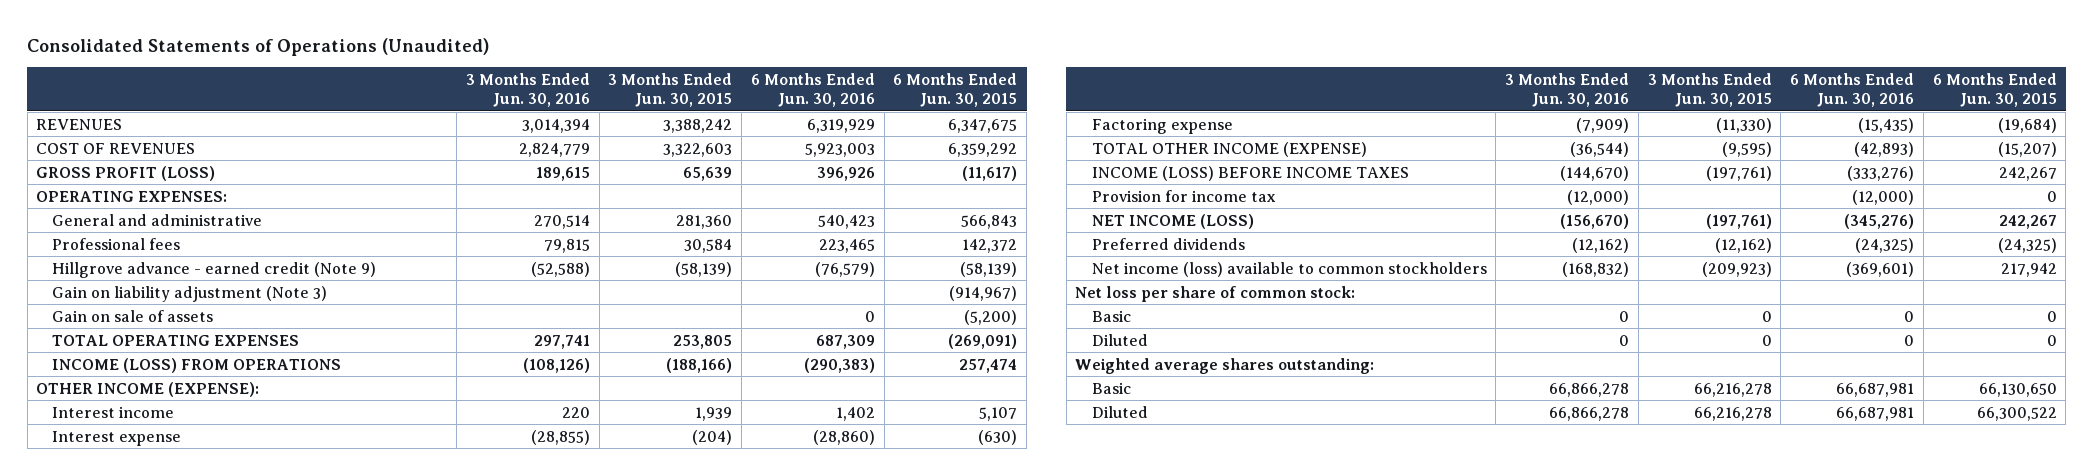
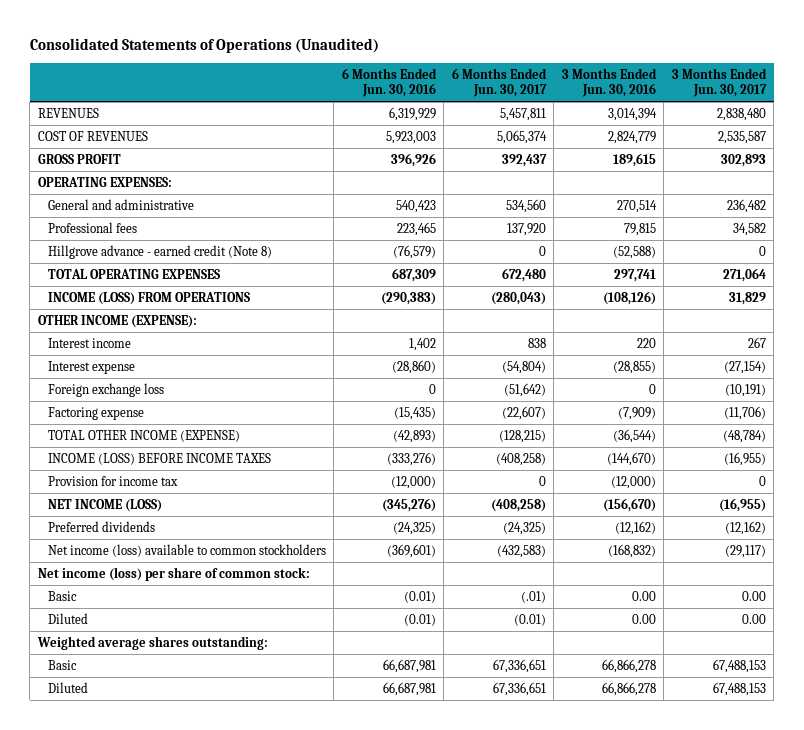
- | 3 Months Ended Jun. 30, 2016 | 3 Months Ended Jun. 30, 2015 | 6 Months Ended Jun. 30, 2016 | 6 Months Ended Jun. 30, 2015
+ | 6 Months Ended Jun. 30, 2016 | 6 Months Ended Jun. 30, 2017 | 3 Months Ended Jun. 30, 2016 | 3 Months Ended Jun. 30, 2017
- GROSS PROFIT (LOSS) | 189,615 | 65,639 | 396,926 | (11,617)
+ GROSS PROFIT | 396,926 | 392,437 | 189,615 | 302,893
- Hillgrove advance - earned credit (Note 9) | (52,588) | (58,139) | (76,579) | (58,139)
- Gain on liability adjustment (Note 3) | | | | (914,967)
- Gain on sale of assets | | | 0 | (5,200)
+ Hillgrove advance - earned credit (Note 8) | (76,579) | 0 | (52,588) | 0
+ Foreign exchange loss | 0 | (51,642) | 0 | (10,191)
- Net loss per share of common stock:
- Basic | 0 | 0 | 0 | 0
- Diluted | 0 | 0 | 0 | 0
+ Net income (loss) per share of common stock:
+ Basic | (0.01) | (.01) | 0.00 | 0.00
+ Diluted | (0.01) | (0.01) | 0.00 | 0.00

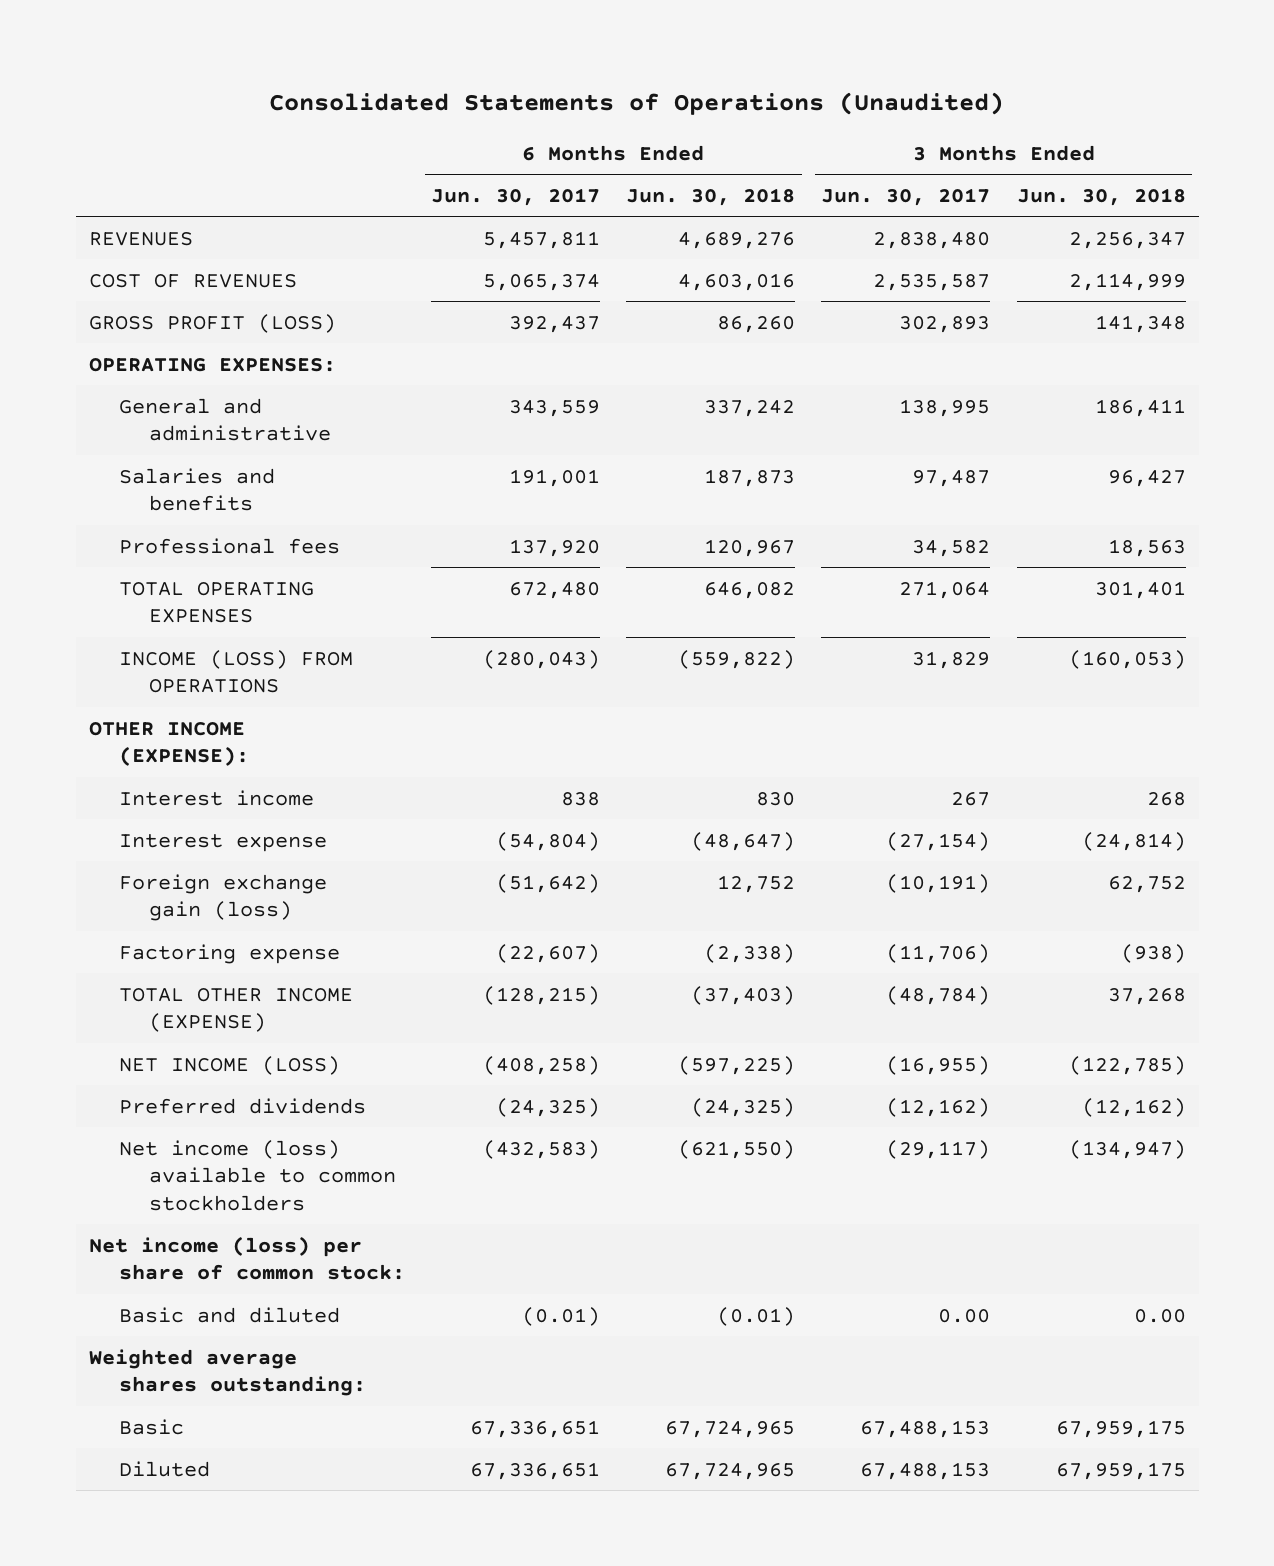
- | 6 Months Ended Jun. 30, 2016 | 6 Months Ended Jun. 30, 2017 | 3 Months Ended Jun. 30, 2016 | 3 Months Ended Jun. 30, 2017
+ | 6 Months Ended Jun. 30, 2017 | 6 Months Ended Jun. 30, 2018 | 3 Months Ended Jun. 30, 2017 | 3 Months Ended Jun. 30, 2018
- GROSS PROFIT | 396,926 | 392,437 | 189,615 | 302,893
+ GROSS PROFIT (LOSS) | 392,437 | 86,260 | 302,893 | 141,348
- General and administrative | 540,423 | 534,560 | 270,514 | 236,482
+ General and administrative | 343,559 | 337,242 | 138,995 | 186,411
+ Salaries and benefits | 191,001 | 187,873 | 97,487 | 96,427
- Hillgrove advance - earned credit (Note 8) | (76,579) | 0 | (52,588) | 0
- Foreign exchange loss | 0 | (51,642) | 0 | (10,191)
+ Foreign exchange gain (loss) | (51,642) | 12,752 | (10,191) | 62,752
- INCOME (LOSS) BEFORE INCOME TAXES | (333,276) | (408,258) | (144,670) | (16,955)
- Provision for income tax | (12,000) | 0 | (12,000) | 0
- Basic | (0.01) | (.01) | 0.00 | 0.00
- Diluted | (0.01) | (0.01) | 0.00 | 0.00
+ Basic and diluted | (0.01) | (0.01) | 0.00 | 0.00

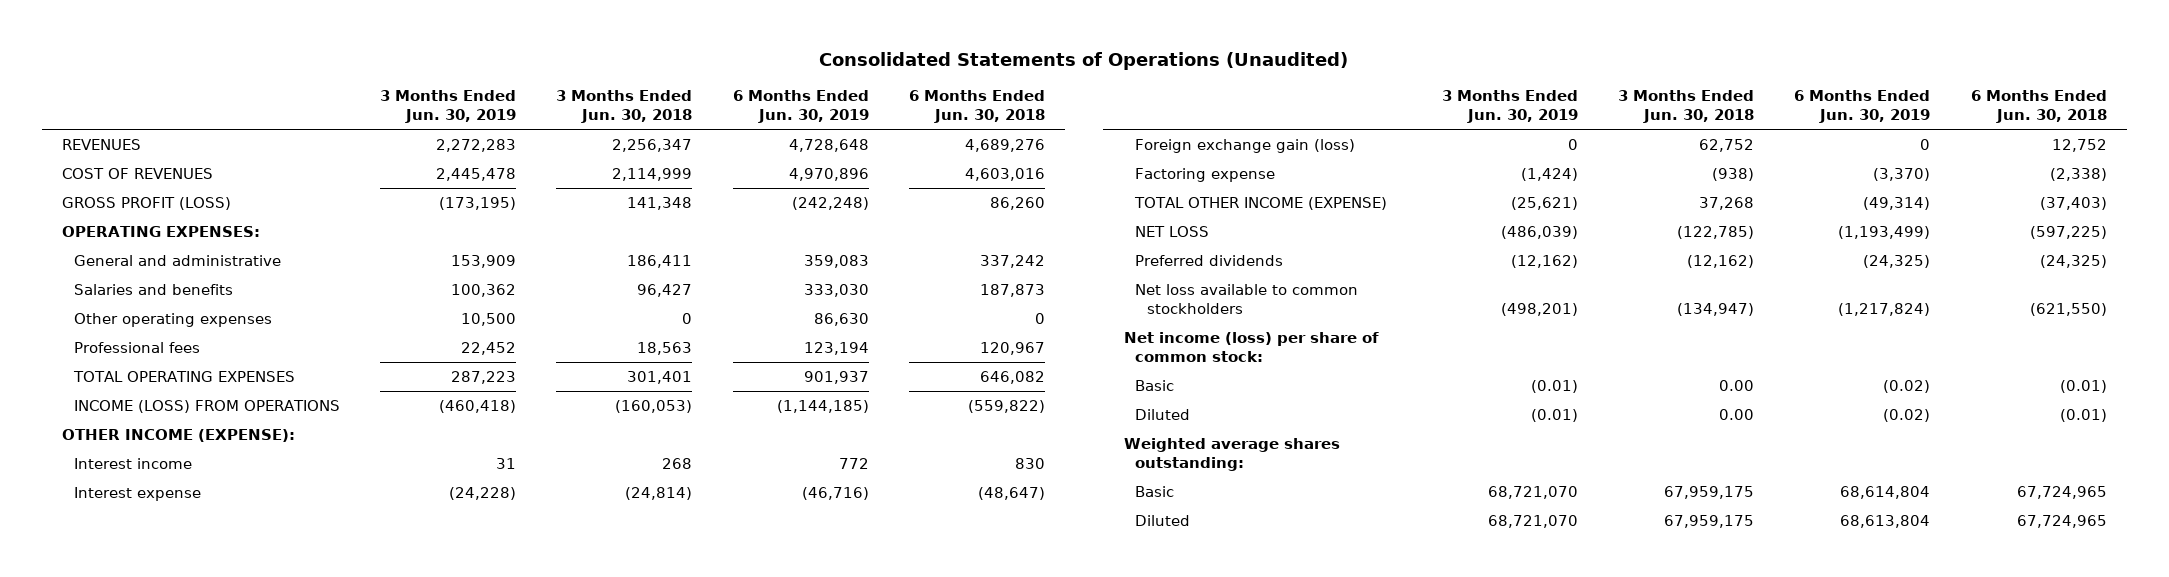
- | 6 Months Ended Jun. 30, 2017 | 6 Months Ended Jun. 30, 2018 | 3 Months Ended Jun. 30, 2017 | 3 Months Ended Jun. 30, 2018
+ | 3 Months Ended Jun. 30, 2019 | 3 Months Ended Jun. 30, 2018 | 6 Months Ended Jun. 30, 2019 | 6 Months Ended Jun. 30, 2018
+ Other operating expenses | 10,500 | 0 | 86,630 | 0
- NET INCOME (LOSS) | (408,258) | (597,225) | (16,955) | (122,785)
+ NET LOSS | (486,039) | (122,785) | (1,193,499) | (597,225)
- Net income (loss) available to common stockholders | (432,583) | (621,550) | (29,117) | (134,947)
+ Net loss available to common stockholders | (498,201) | (134,947) | (1,217,824) | (621,550)
- Basic and diluted | (0.01) | (0.01) | 0.00 | 0.00
+ Basic | (0.01) | 0.00 | (0.02) | (0.01)
+ Diluted | (0.01) | 0.00 | (0.02) | (0.01)

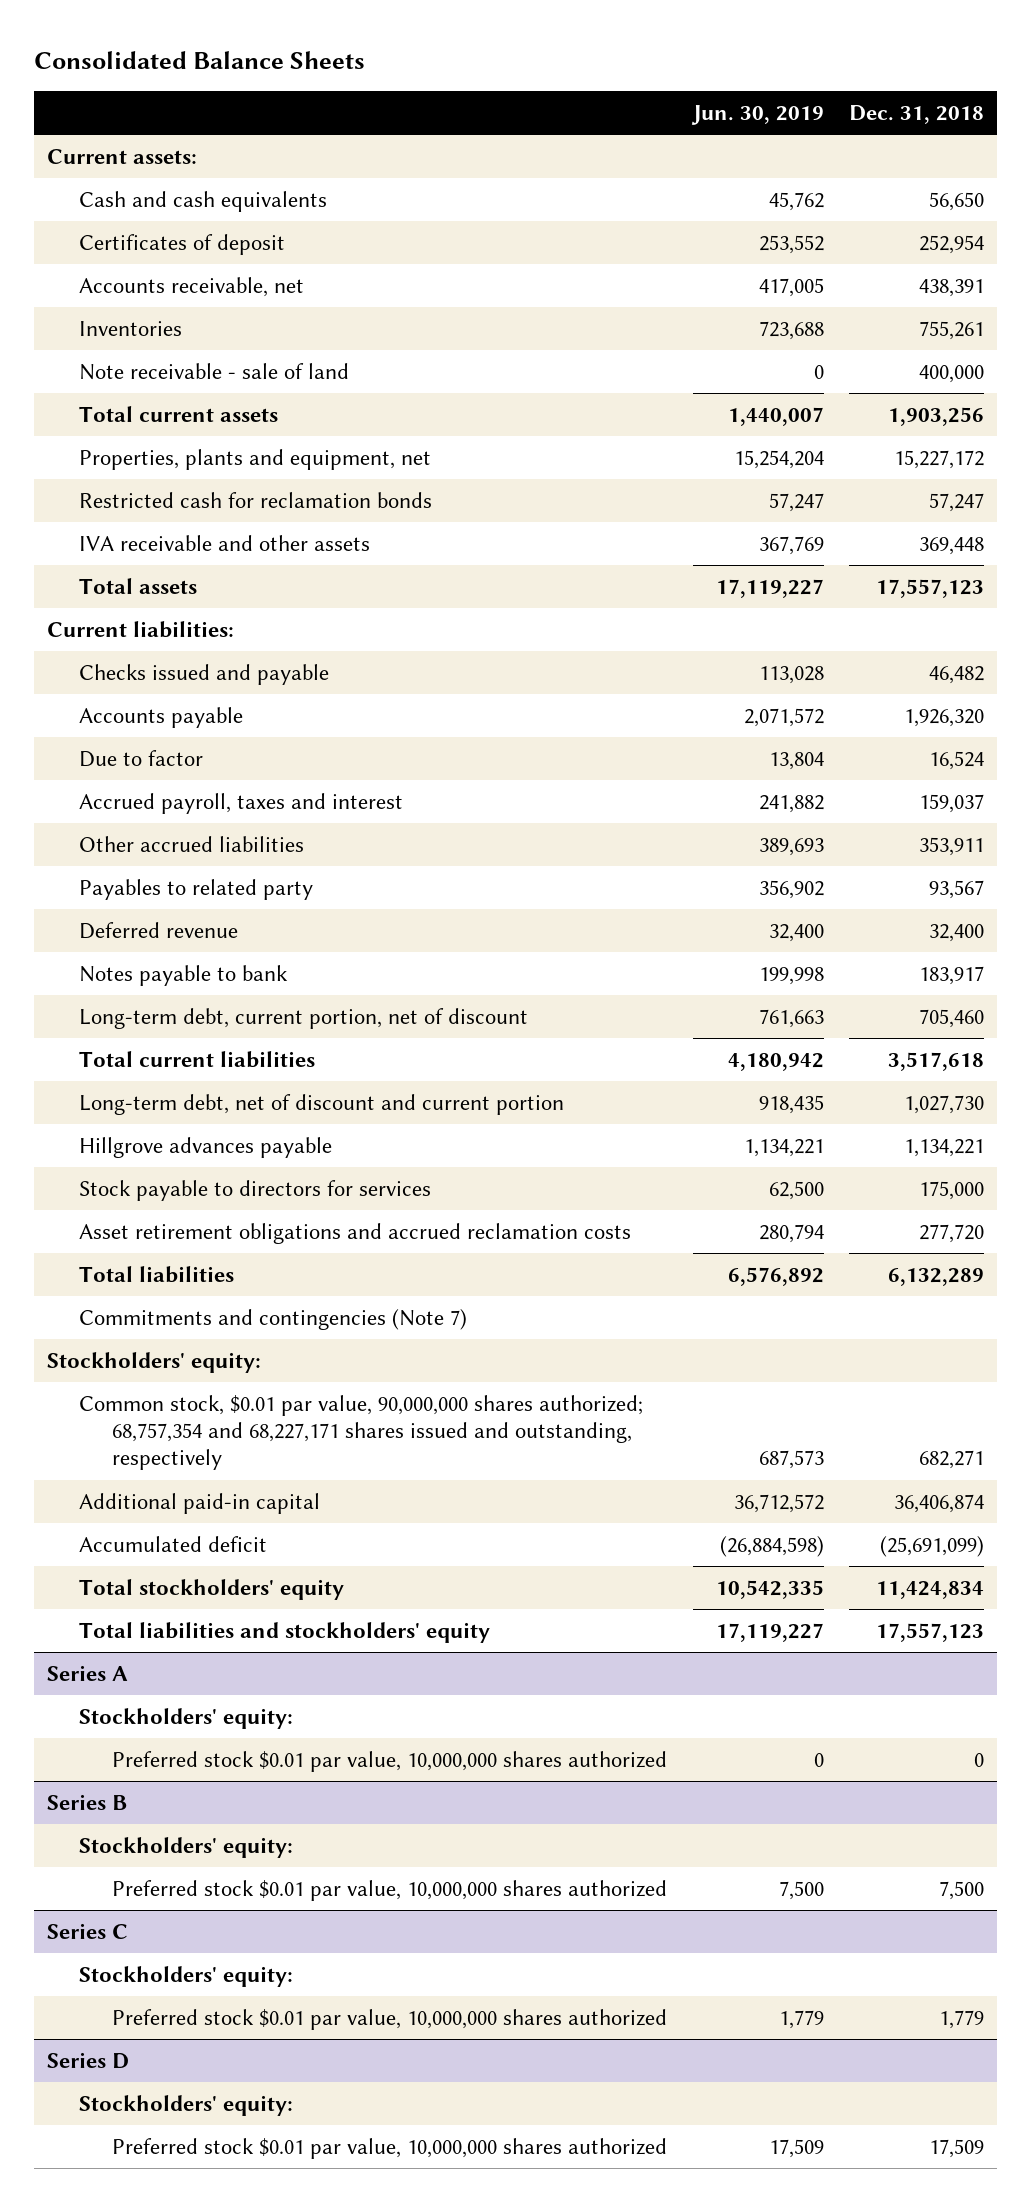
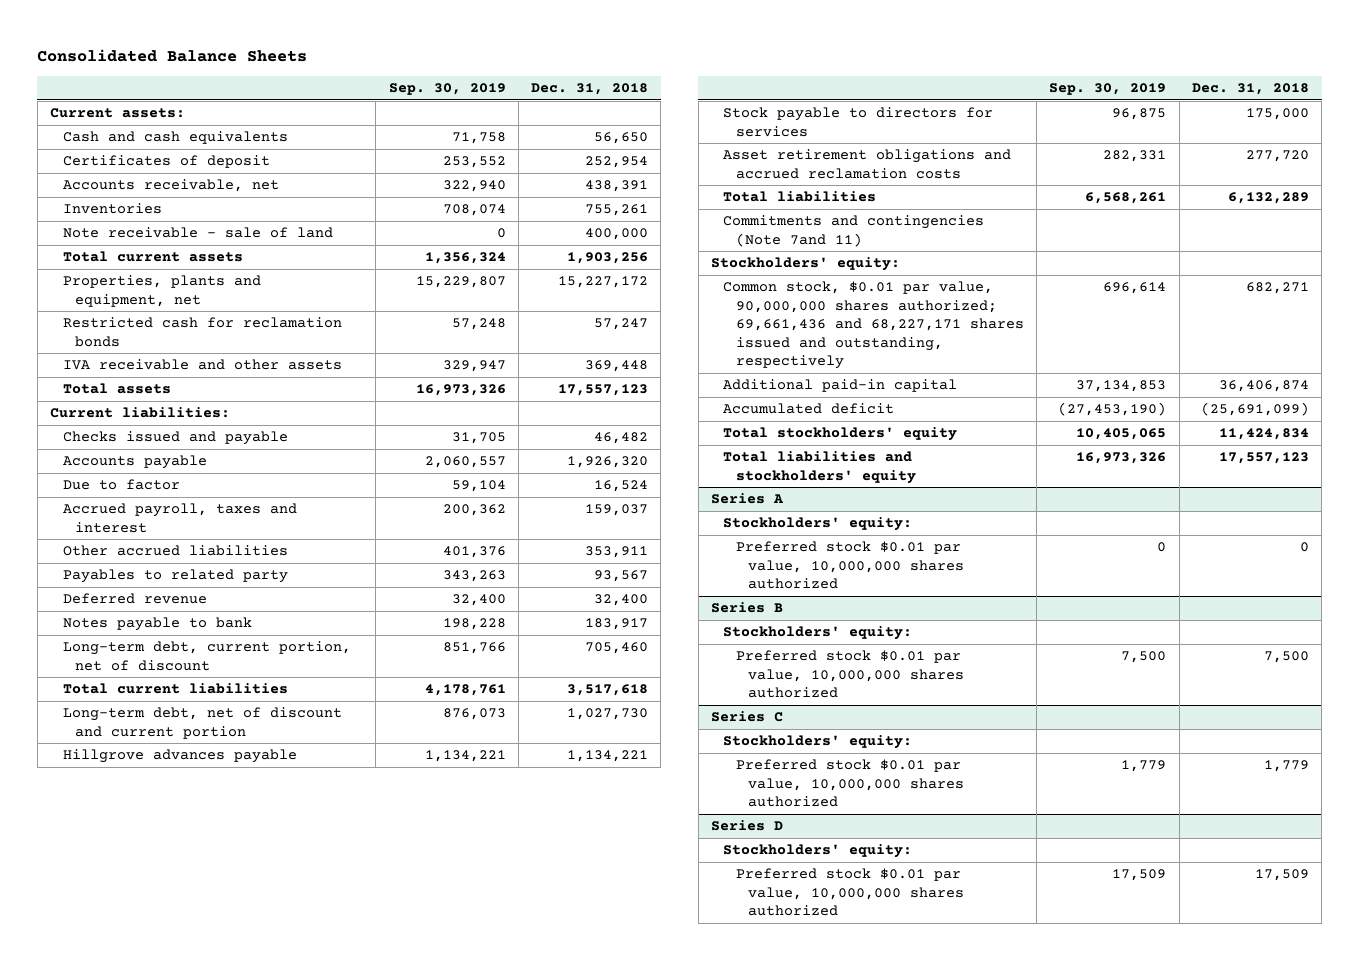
- | Jun. 30, 2019 | Dec. 31, 2018
+ | Sep. 30, 2019 | Dec. 31, 2018
- Commitments and contingencies (Note 7)
+ Commitments and contingencies (Note 7and 11)
- Common stock, $0.01 par value, 90,000,000 shares authorized; 68,757,354 and 68,227,171 shares issued and outstanding, respectively | 687,573 | 682,271
+ Common stock, $0.01 par value, 90,000,000 shares authorized; 69,661,436 and 68,227,171 shares issued and outstanding, respectively | 696,614 | 682,271

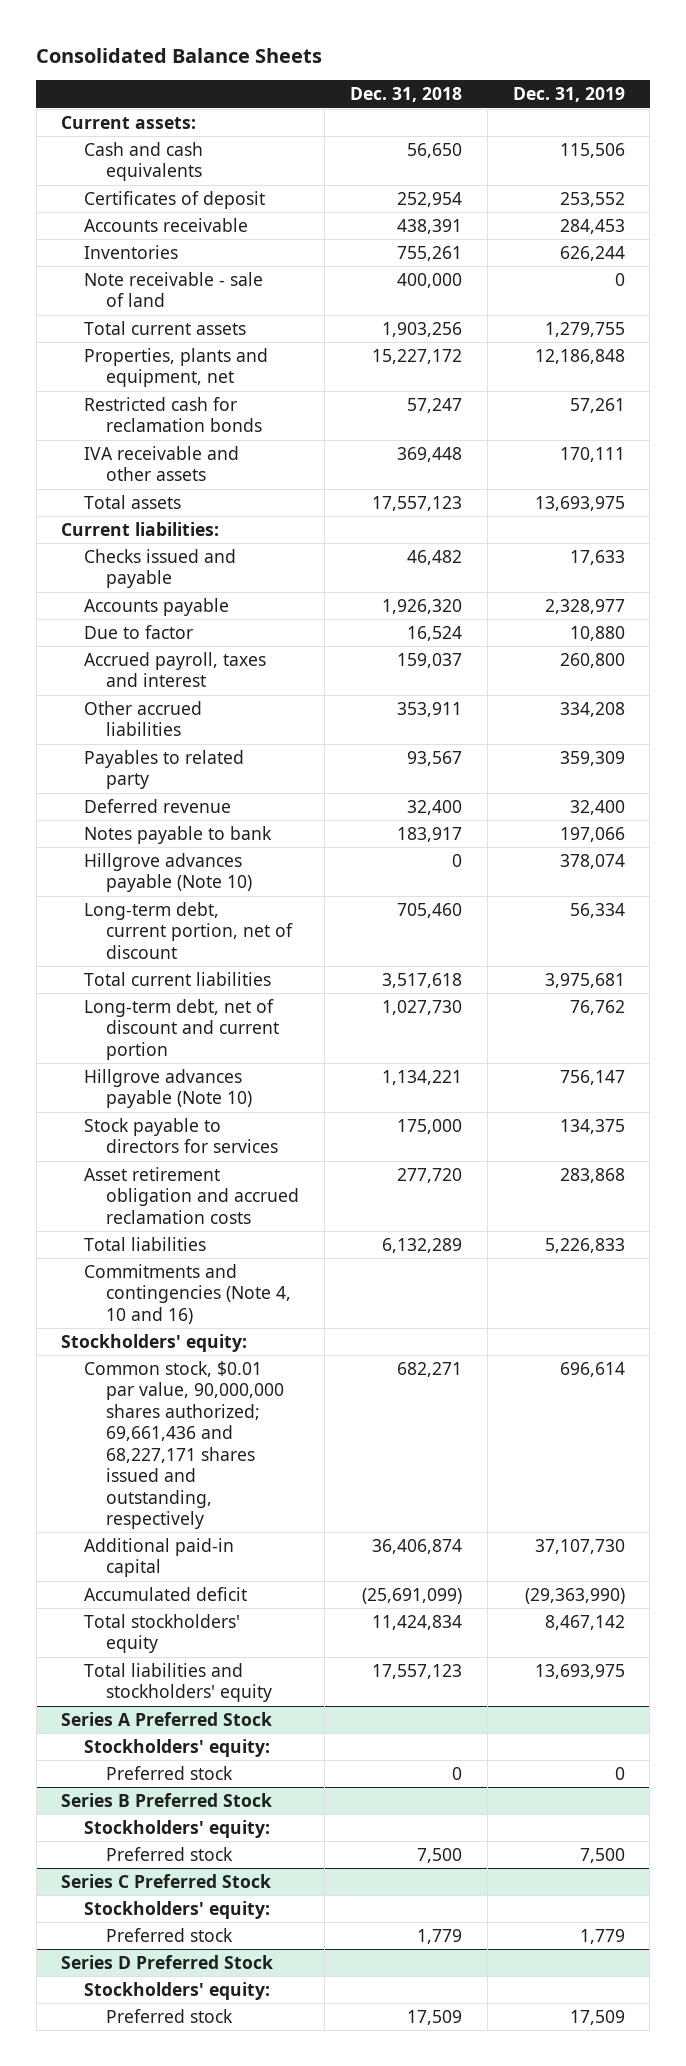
- | Sep. 30, 2019 | Dec. 31, 2018
+ | Dec. 31, 2018 | Dec. 31, 2019
- Accounts receivable, net | 322,940 | 438,391
+ Accounts receivable | 438,391 | 284,453
+ Hillgrove advances payable (Note 10) | 0 | 378,074
- Hillgrove advances payable | 1,134,221 | 1,134,221
+ Hillgrove advances payable (Note 10) | 1,134,221 | 756,147
- Asset retirement obligations and accrued reclamation costs | 282,331 | 277,720
+ Asset retirement obligation and accrued reclamation costs | 277,720 | 283,868
- Commitments and contingencies (Note 7and 11)
+ Commitments and contingencies (Note 4, 10 and 16)
- Series A
+ Series A Preferred Stock
- Preferred stock $0.01 par value, 10,000,000 shares authorized | 0 | 0
- Series B
+ Preferred stock | 0 | 0
+ Series B Preferred Stock
- Preferred stock $0.01 par value, 10,000,000 shares authorized | 7,500 | 7,500
- Series C
+ Preferred stock | 7,500 | 7,500
+ Series C Preferred Stock
- Preferred stock $0.01 par value, 10,000,000 shares authorized | 1,779 | 1,779
- Series D
+ Preferred stock | 1,779 | 1,779
+ Series D Preferred Stock
- Preferred stock $0.01 par value, 10,000,000 shares authorized | 17,509 | 17,509
+ Preferred stock | 17,509 | 17,509

